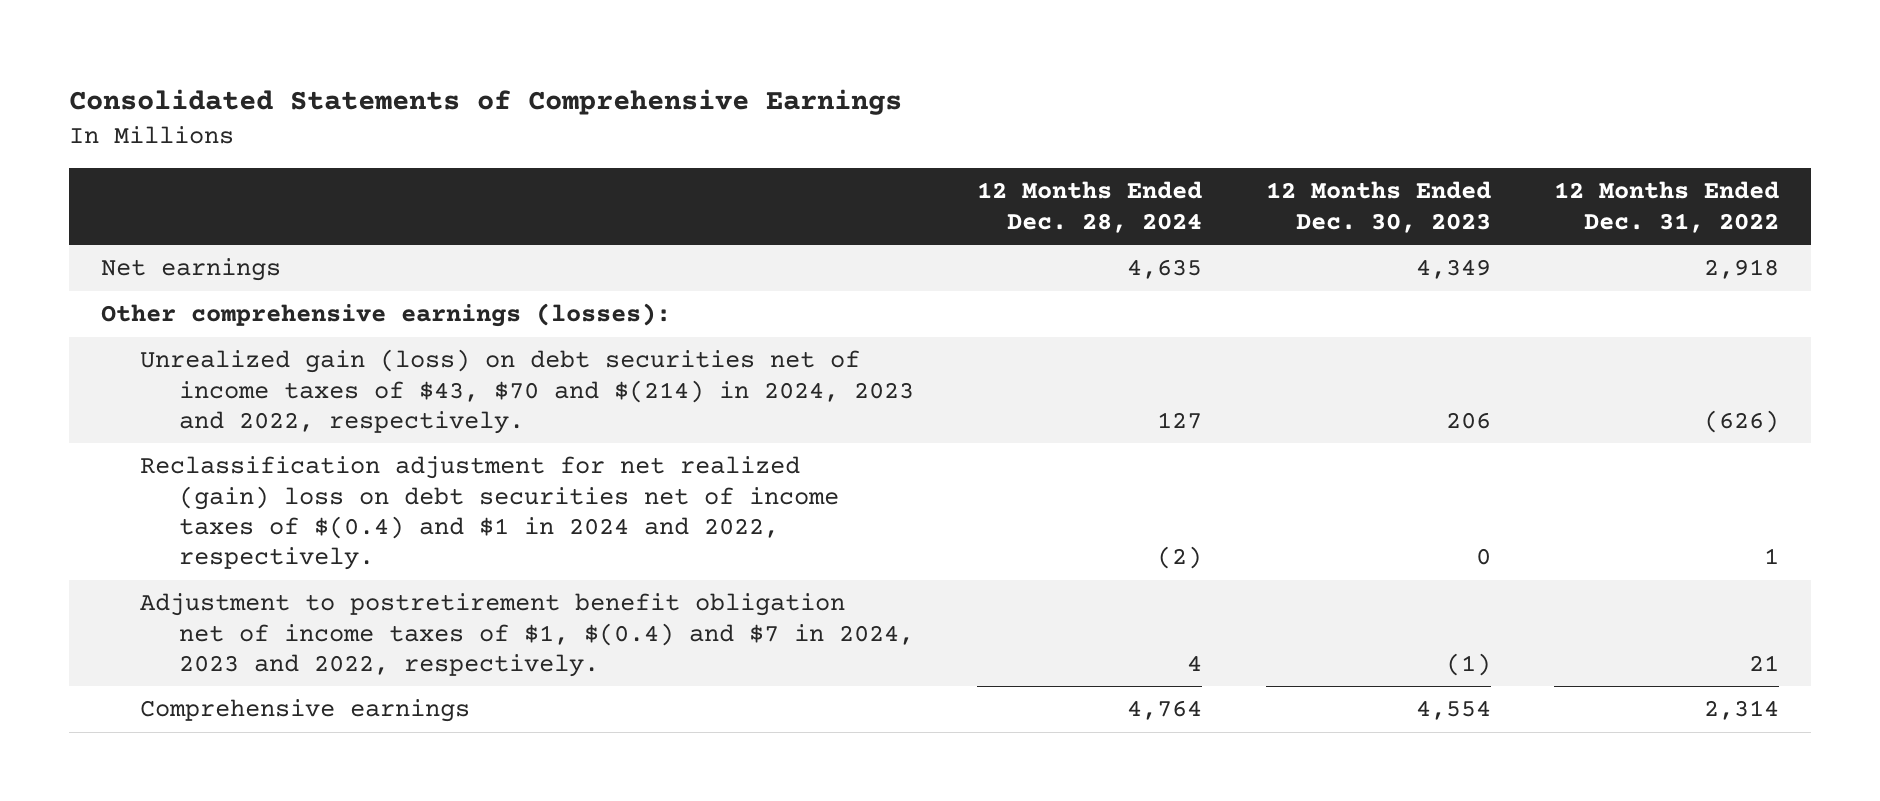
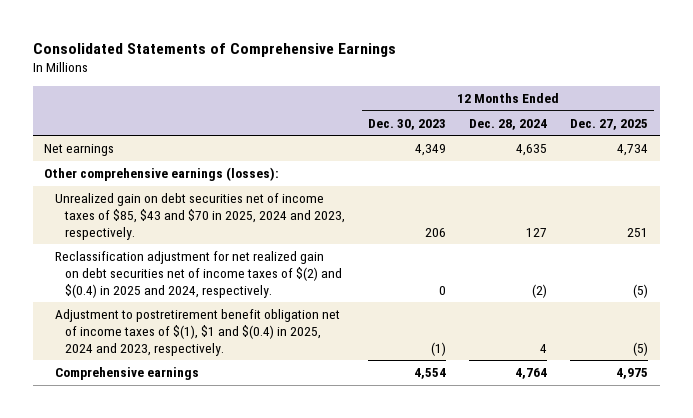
- | 12 Months Ended Dec. 28, 2024 | 12 Months Ended Dec. 30, 2023 | 12 Months Ended Dec. 31, 2022
+ | 12 Months Ended Dec. 30, 2023 | 12 Months Ended Dec. 28, 2024 | 12 Months Ended Dec. 27, 2025
- Unrealized gain (loss) on debt securities net of income taxes of $43, $70 and $(214) in 2024, 2023 and 2022, respectively. | 127 | 206 | (626)
- Reclassification adjustment for net realized (gain) loss on debt securities net of income taxes of $(0.4) and $1 in 2024 and 2022, respectively. | (2) | 0 | 1
- Adjustment to postretirement benefit obligation net of income taxes of $1, $(0.4) and $7 in 2024, 2023 and 2022, respectively. | 4 | (1) | 21
+ Unrealized gain on debt securities net of income taxes of $85, $43 and $70 in 2025, 2024 and 2023, respectively. | 206 | 127 | 251
+ Reclassification adjustment for net realized gain on debt securities net of income taxes of $(2) and $(0.4) in 2025 and 2024, respectively. | 0 | (2) | (5)
+ Adjustment to postretirement benefit obligation net of income taxes of $(1), $1 and $(0.4) in 2025, 2024 and 2023, respectively. | (1) | 4 | (5)

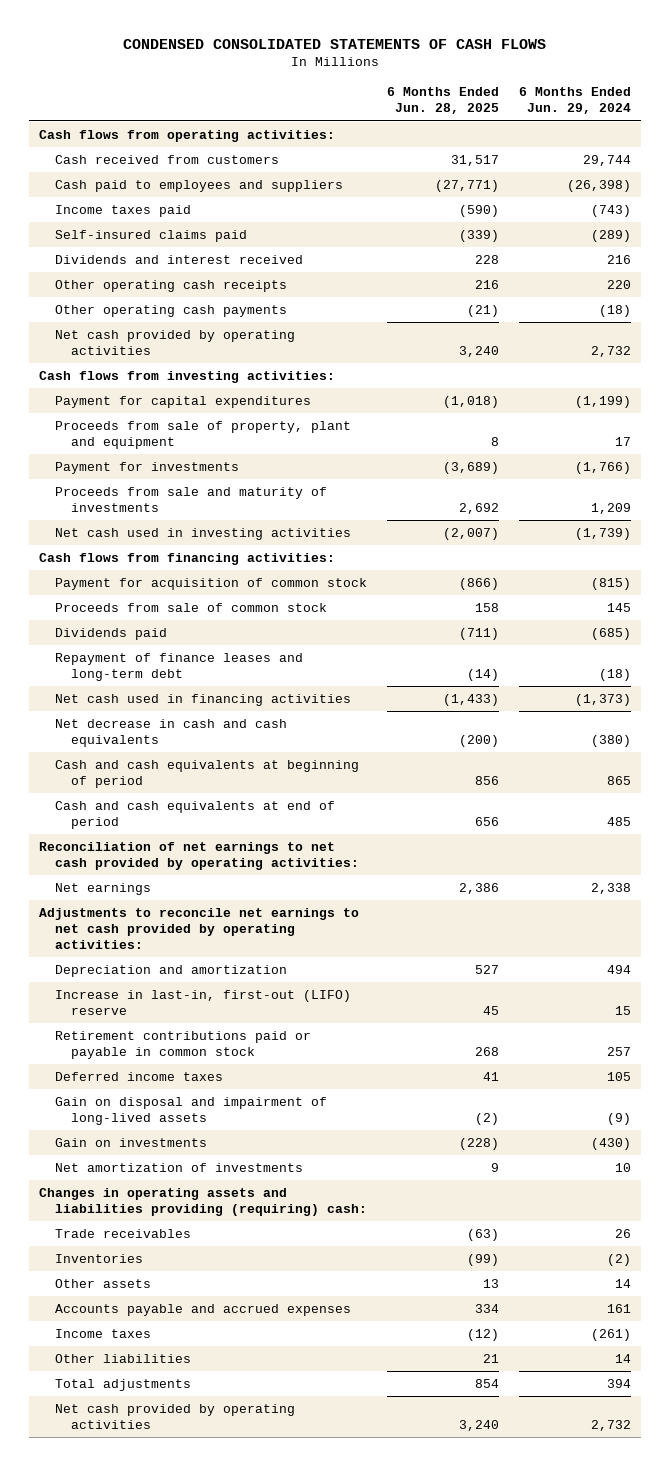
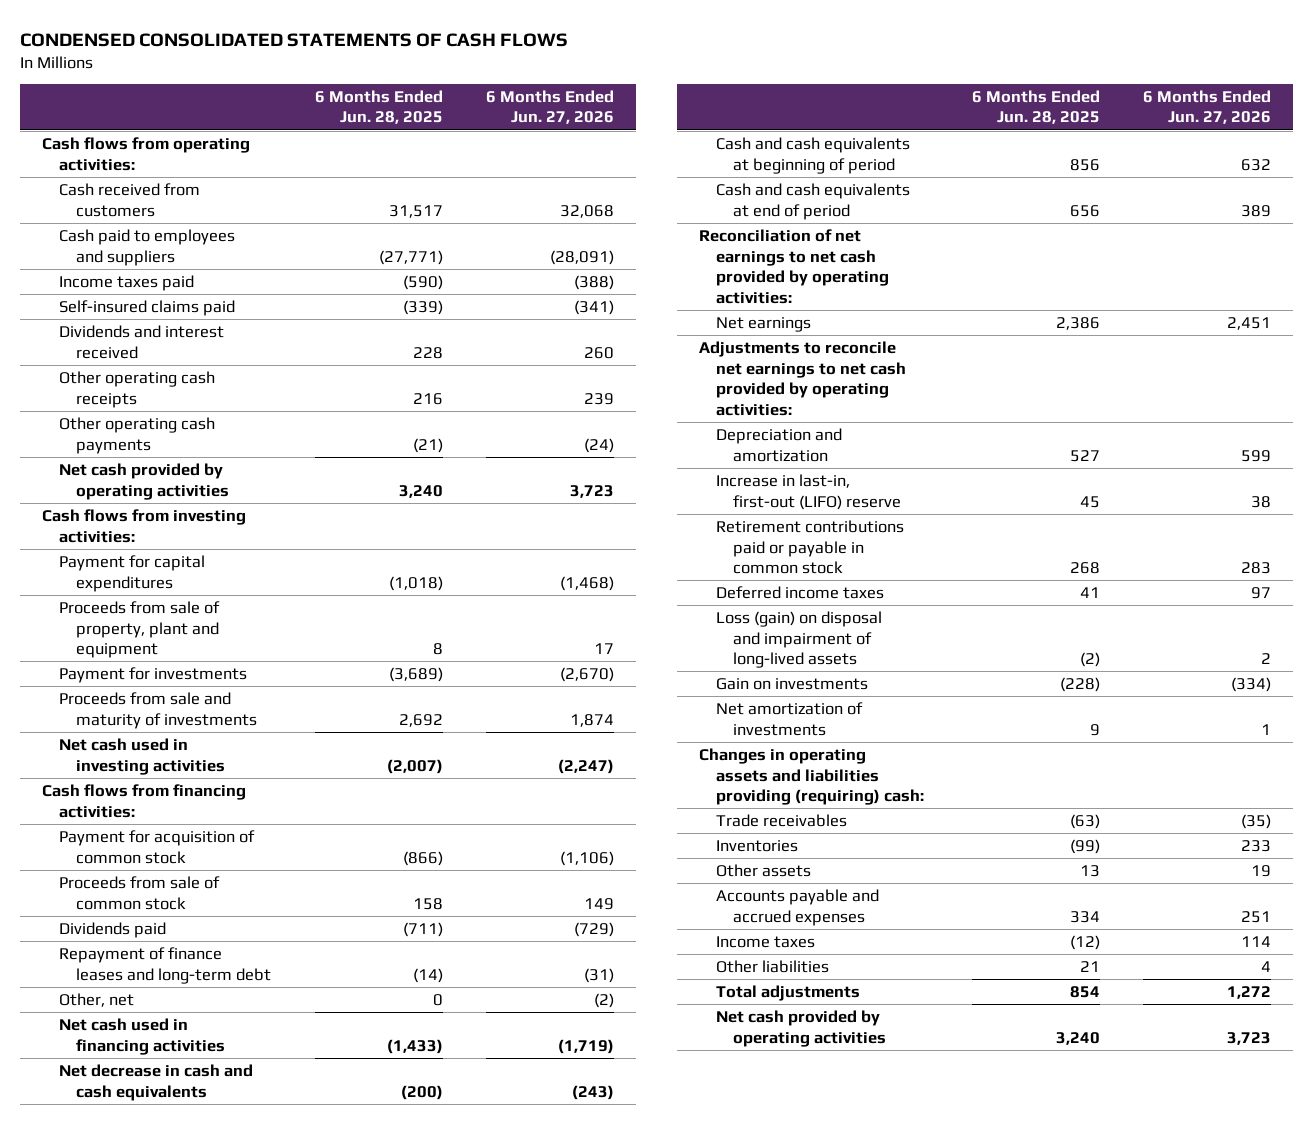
- | 6 Months Ended Jun. 28, 2025 | 6 Months Ended Jun. 29, 2024
+ | 6 Months Ended Jun. 28, 2025 | 6 Months Ended Jun. 27, 2026
+ Other, net | 0 | (2)
- Gain on disposal and impairment of long-lived assets | (2) | (9)
+ Loss (gain) on disposal and impairment of long-lived assets | (2) | 2

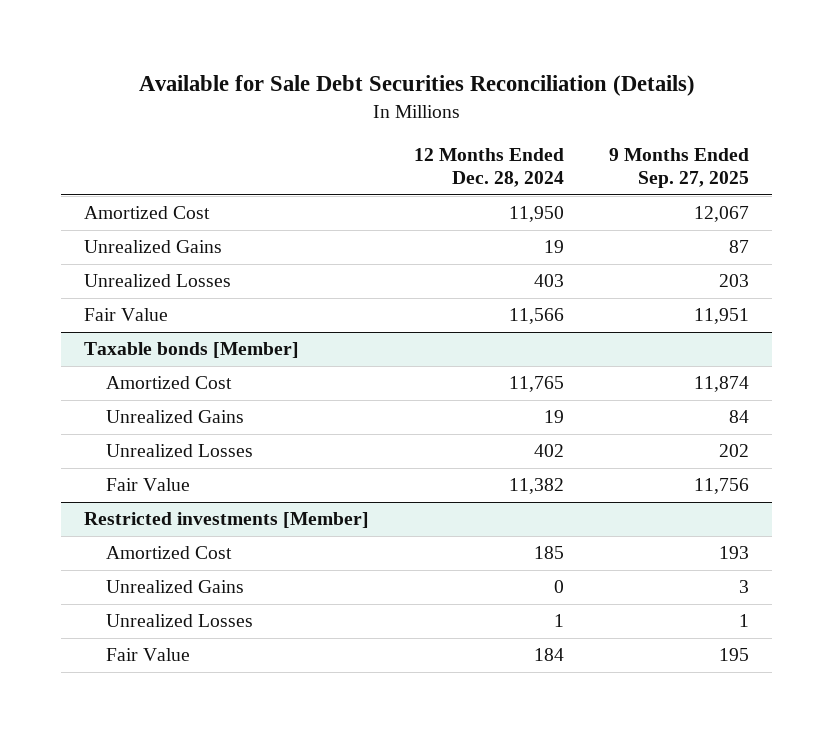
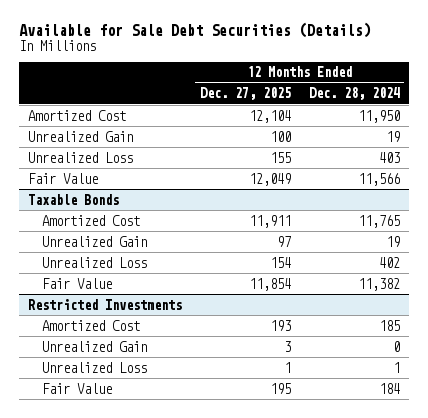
- Available for Sale Debt Securities Reconciliation (Details)
+ Available for Sale Debt Securities (Details)
- | 12 Months Ended Dec. 28, 2024 | 9 Months Ended Sep. 27, 2025
+ | 12 Months Ended Dec. 27, 2025 | 12 Months Ended Dec. 28, 2024
- Unrealized Gains | 19 | 87
- Unrealized Losses | 403 | 203
+ Unrealized Gain | 100 | 19
+ Unrealized Loss | 155 | 403
- Taxable bonds [Member]
+ Taxable Bonds
- Unrealized Gains | 19 | 84
- Unrealized Losses | 402 | 202
+ Unrealized Gain | 97 | 19
+ Unrealized Loss | 154 | 402
- Restricted investments [Member]
+ Restricted Investments
- Unrealized Gains | 0 | 3
- Unrealized Losses | 1 | 1
+ Unrealized Gain | 3 | 0
+ Unrealized Loss | 1 | 1

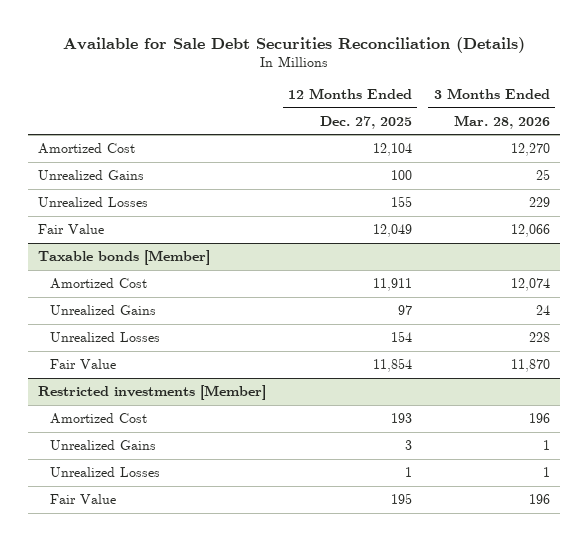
- Available for Sale Debt Securities (Details)
+ Available for Sale Debt Securities Reconciliation (Details)
- | 12 Months Ended Dec. 27, 2025 | 12 Months Ended Dec. 28, 2024
+ | 12 Months Ended Dec. 27, 2025 | 3 Months Ended Mar. 28, 2026
- Unrealized Gain | 100 | 19
- Unrealized Loss | 155 | 403
+ Unrealized Gains | 100 | 25
+ Unrealized Losses | 155 | 229
- Taxable Bonds
+ Taxable bonds [Member]
- Unrealized Gain | 97 | 19
- Unrealized Loss | 154 | 402
+ Unrealized Gains | 97 | 24
+ Unrealized Losses | 154 | 228
- Restricted Investments
+ Restricted investments [Member]
- Unrealized Gain | 3 | 0
- Unrealized Loss | 1 | 1
+ Unrealized Gains | 3 | 1
+ Unrealized Losses | 1 | 1

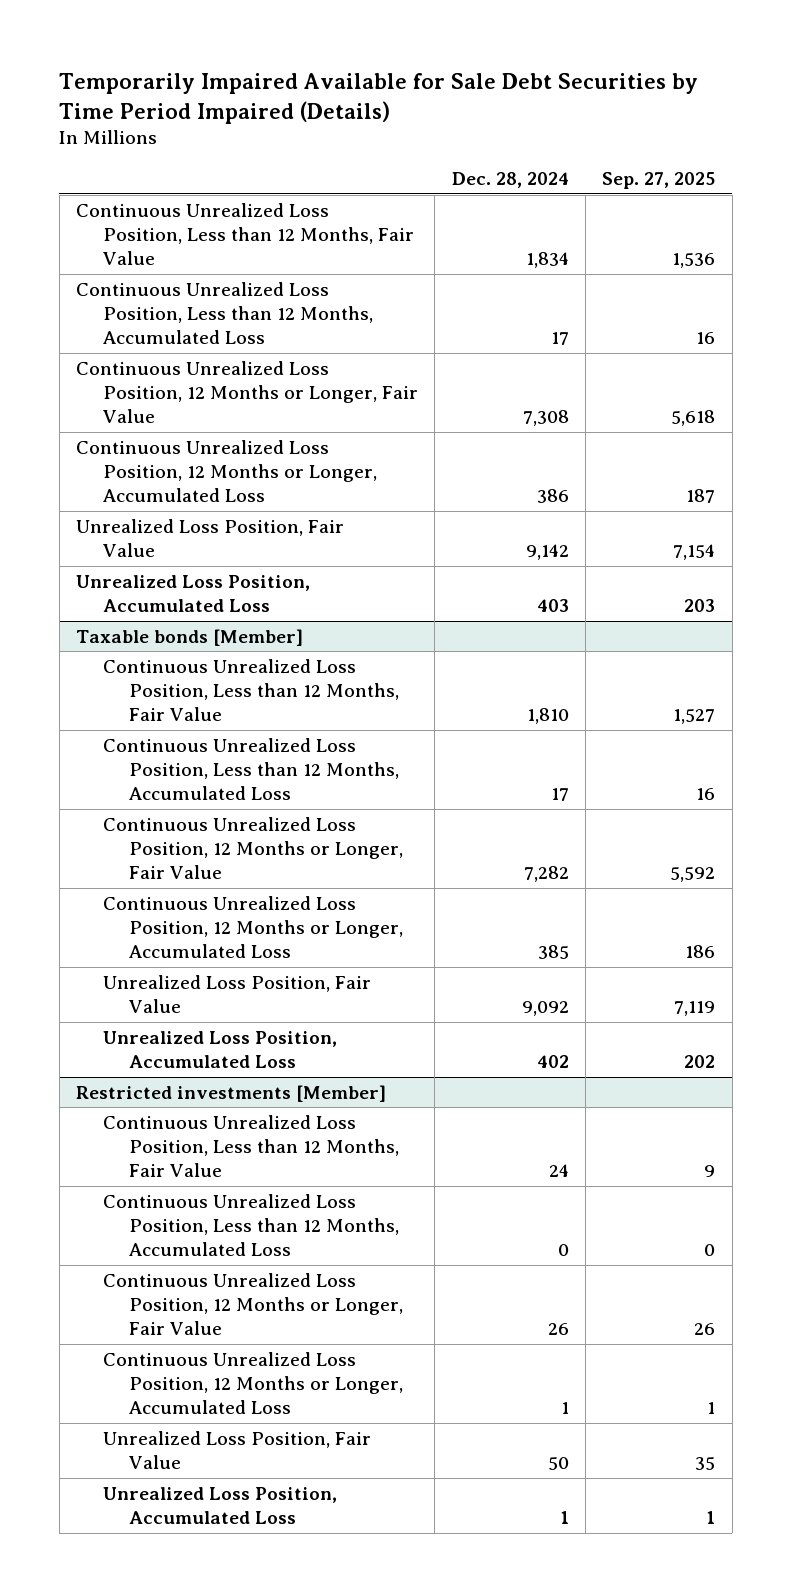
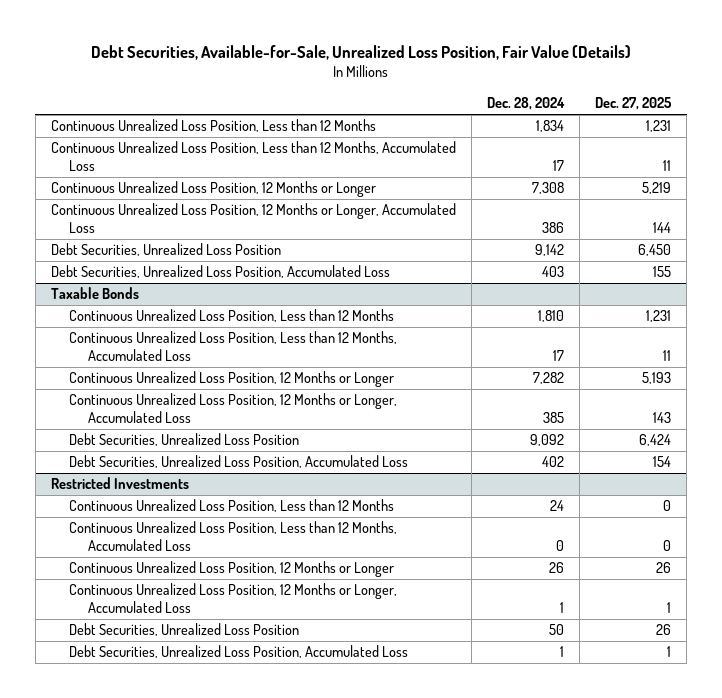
- Temporarily Impaired Available for Sale Debt Securities by Time Period Impaired (Details)
+ Debt Securities, Available-for-Sale, Unrealized Loss Position, Fair Value (Details)
- | Dec. 28, 2024 | Sep. 27, 2025
+ | Dec. 28, 2024 | Dec. 27, 2025
- Continuous Unrealized Loss Position, Less than 12 Months, Fair Value | 1,834 | 1,536
+ Continuous Unrealized Loss Position, Less than 12 Months | 1,834 | 1,231
- Continuous Unrealized Loss Position, 12 Months or Longer, Fair Value | 7,308 | 5,618
+ Continuous Unrealized Loss Position, 12 Months or Longer | 7,308 | 5,219
- Unrealized Loss Position, Fair Value | 9,142 | 7,154
- Unrealized Loss Position, Accumulated Loss | 403 | 203
- Taxable bonds [Member]
- Continuous Unrealized Loss Position, Less than 12 Months, Fair Value | 1,810 | 1,527
+ Debt Securities, Unrealized Loss Position | 9,142 | 6,450
+ Debt Securities, Unrealized Loss Position, Accumulated Loss | 403 | 155
+ Taxable Bonds
+ Continuous Unrealized Loss Position, Less than 12 Months | 1,810 | 1,231
- Continuous Unrealized Loss Position, 12 Months or Longer, Fair Value | 7,282 | 5,592
+ Continuous Unrealized Loss Position, 12 Months or Longer | 7,282 | 5,193
- Unrealized Loss Position, Fair Value | 9,092 | 7,119
- Unrealized Loss Position, Accumulated Loss | 402 | 202
- Restricted investments [Member]
- Continuous Unrealized Loss Position, Less than 12 Months, Fair Value | 24 | 9
+ Debt Securities, Unrealized Loss Position | 9,092 | 6,424
+ Debt Securities, Unrealized Loss Position, Accumulated Loss | 402 | 154
+ Restricted Investments
+ Continuous Unrealized Loss Position, Less than 12 Months | 24 | 0
- Continuous Unrealized Loss Position, 12 Months or Longer, Fair Value | 26 | 26
+ Continuous Unrealized Loss Position, 12 Months or Longer | 26 | 26
- Unrealized Loss Position, Fair Value | 50 | 35
- Unrealized Loss Position, Accumulated Loss | 1 | 1
+ Debt Securities, Unrealized Loss Position | 50 | 26
+ Debt Securities, Unrealized Loss Position, Accumulated Loss | 1 | 1

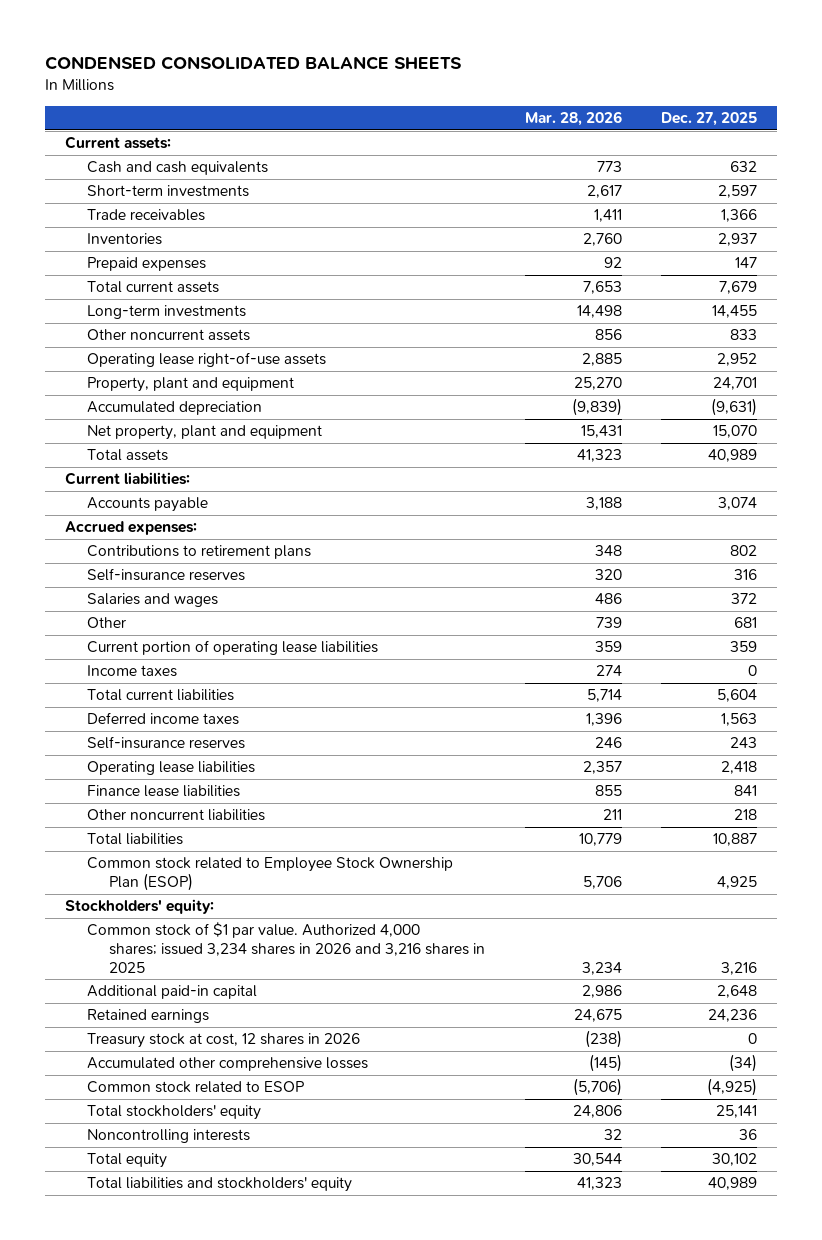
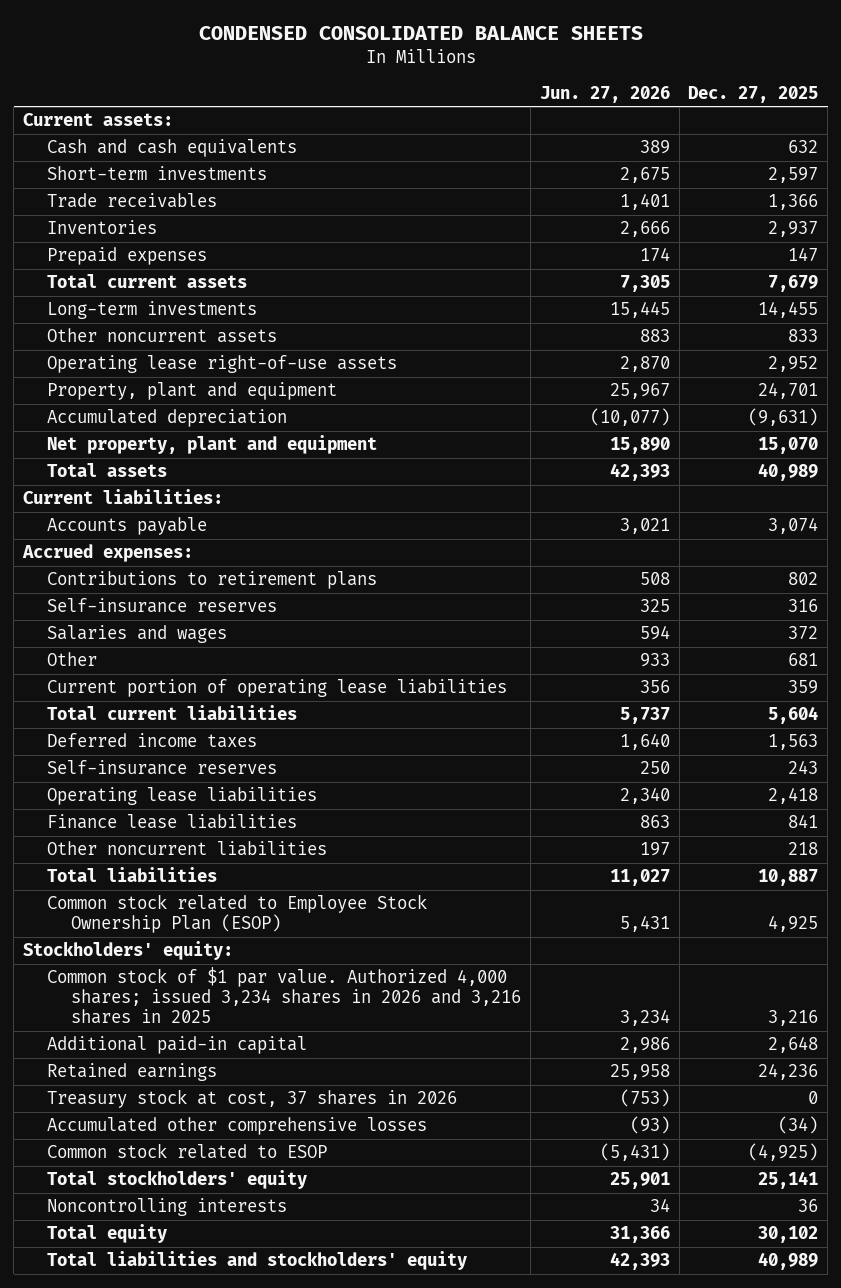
- | Mar. 28, 2026 | Dec. 27, 2025
+ | Jun. 27, 2026 | Dec. 27, 2025
- Income taxes | 274 | 0
- Treasury stock at cost, 12 shares in 2026 | (238) | 0
+ Treasury stock at cost, 37 shares in 2026 | (753) | 0

